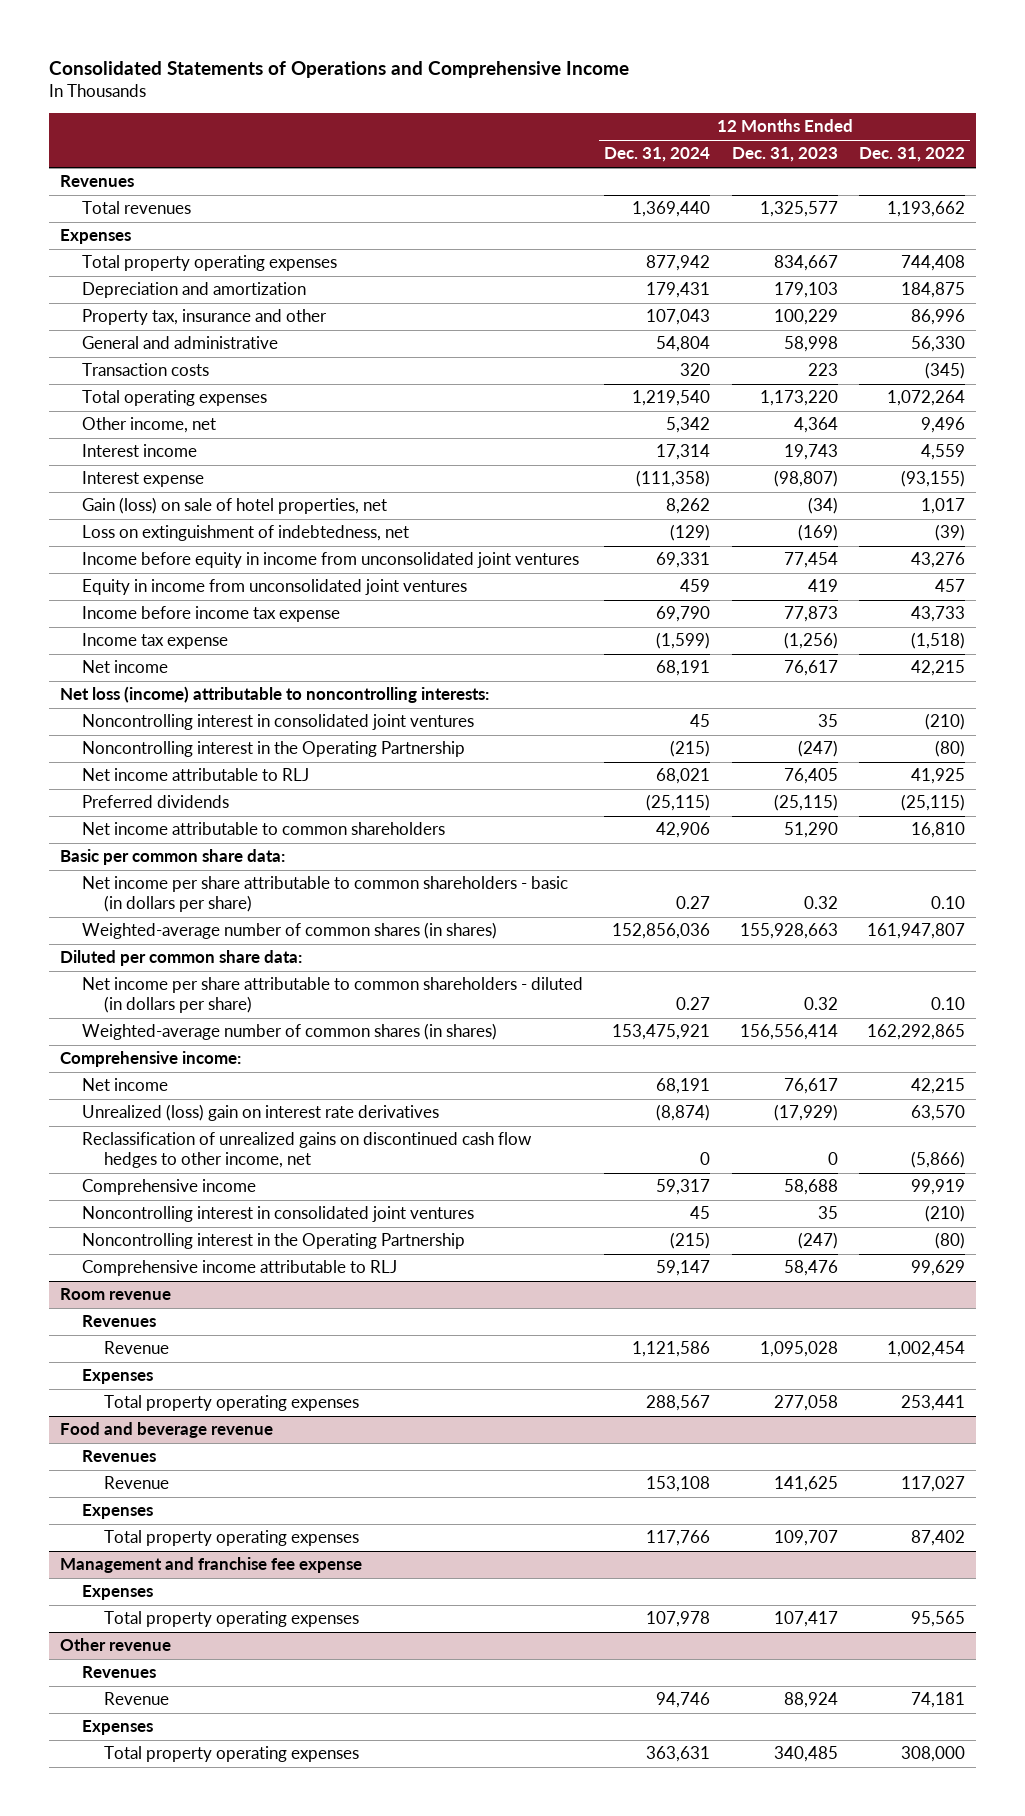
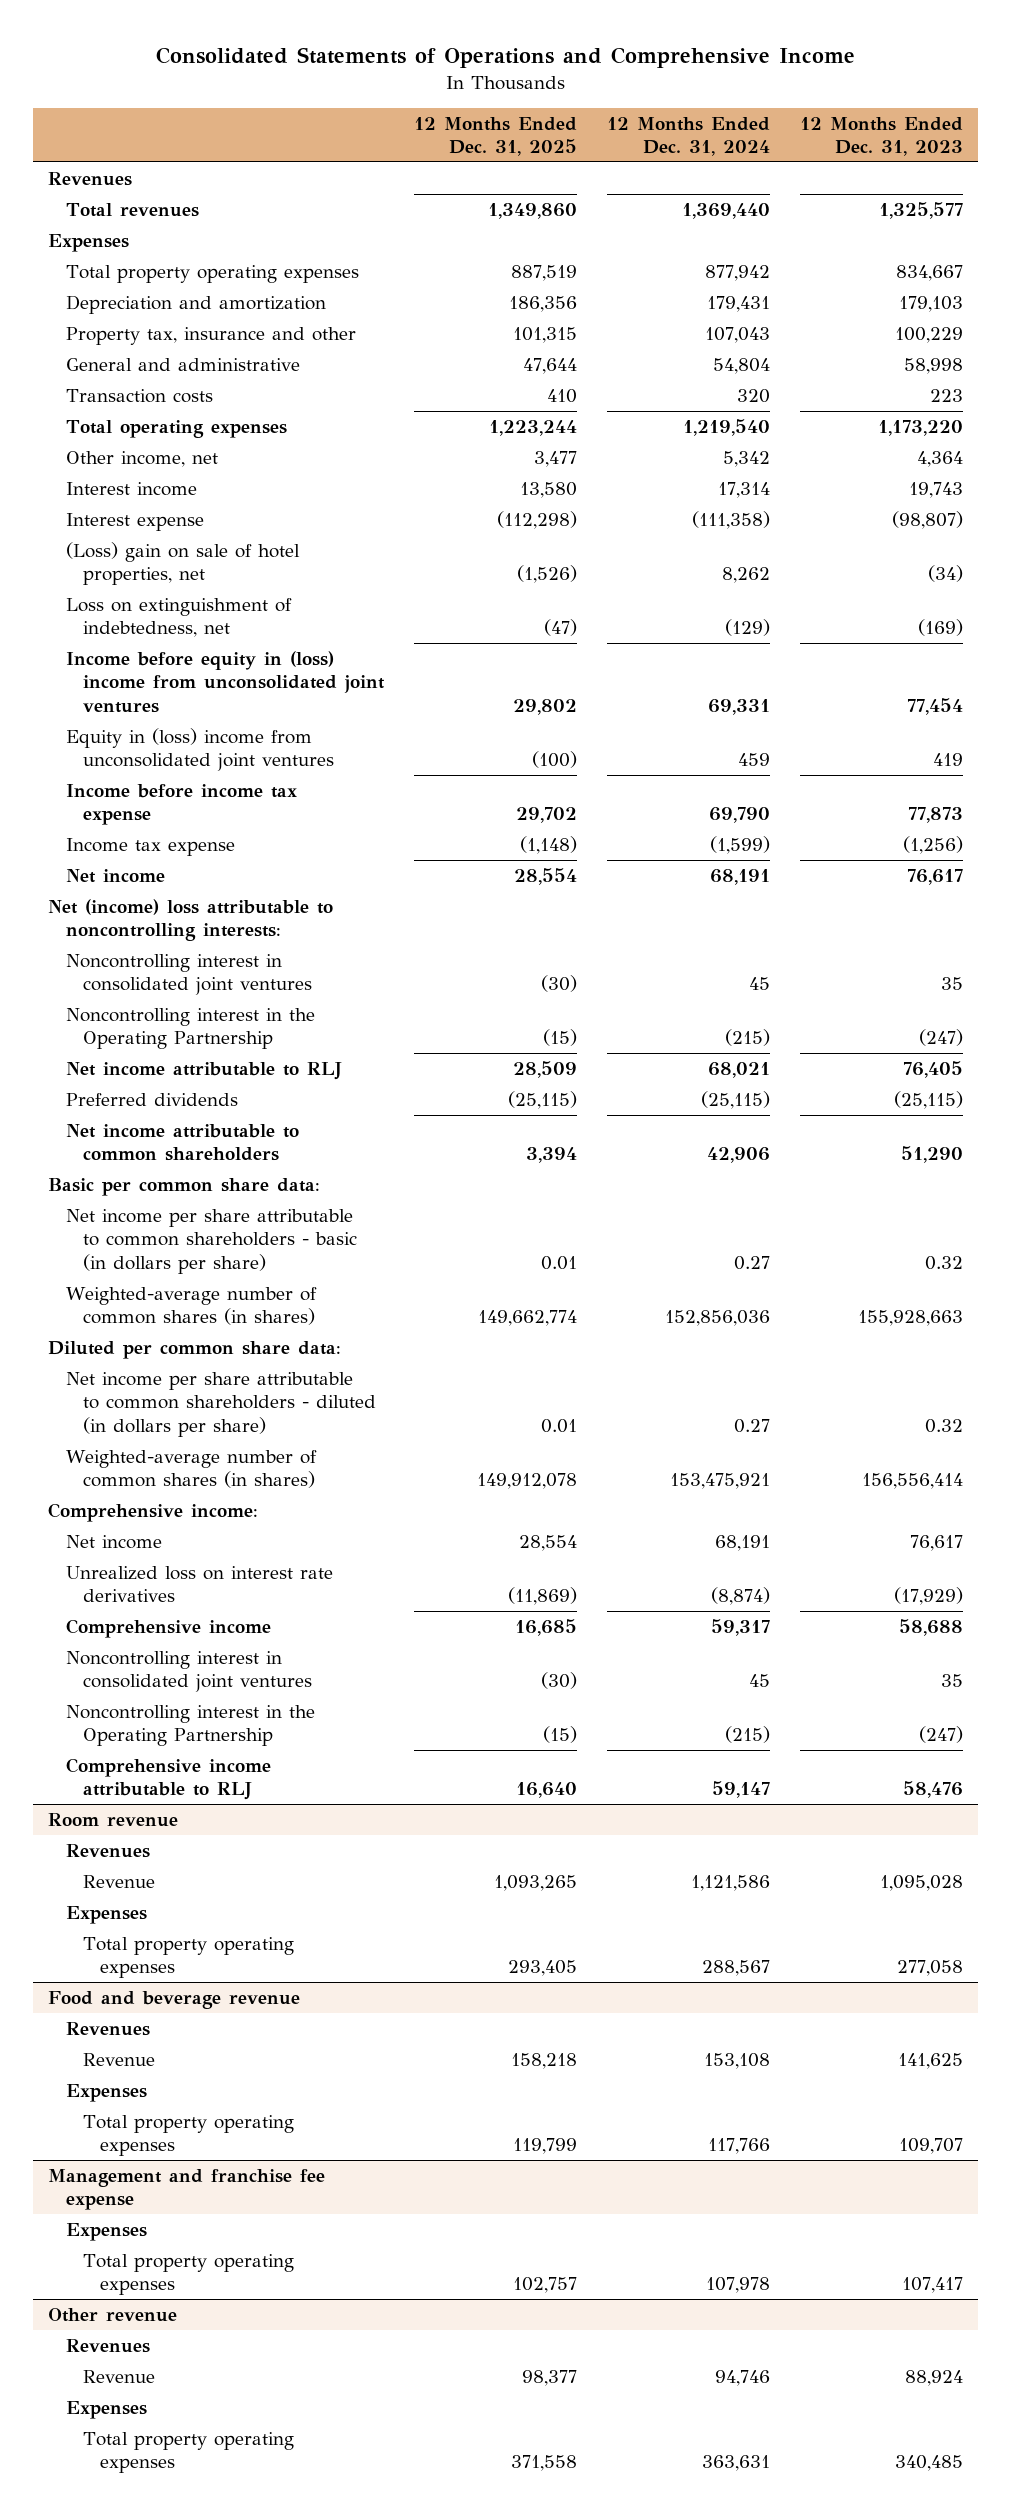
- | 12 Months Ended Dec. 31, 2024 | 12 Months Ended Dec. 31, 2023 | 12 Months Ended Dec. 31, 2022
+ | 12 Months Ended Dec. 31, 2025 | 12 Months Ended Dec. 31, 2024 | 12 Months Ended Dec. 31, 2023
- Gain (loss) on sale of hotel properties, net | 8,262 | (34) | 1,017
+ (Loss) gain on sale of hotel properties, net | (1,526) | 8,262 | (34)
- Income before equity in income from unconsolidated joint ventures | 69,331 | 77,454 | 43,276
- Equity in income from unconsolidated joint ventures | 459 | 419 | 457
+ Income before equity in (loss) income from unconsolidated joint ventures | 29,802 | 69,331 | 77,454
+ Equity in (loss) income from unconsolidated joint ventures | (100) | 459 | 419
- Net loss (income) attributable to noncontrolling interests:
+ Net (income) loss attributable to noncontrolling interests:
- Unrealized (loss) gain on interest rate derivatives | (8,874) | (17,929) | 63,570
- Reclassification of unrealized gains on discontinued cash flow hedges to other income, net | 0 | 0 | (5,866)
+ Unrealized loss on interest rate derivatives | (11,869) | (8,874) | (17,929)

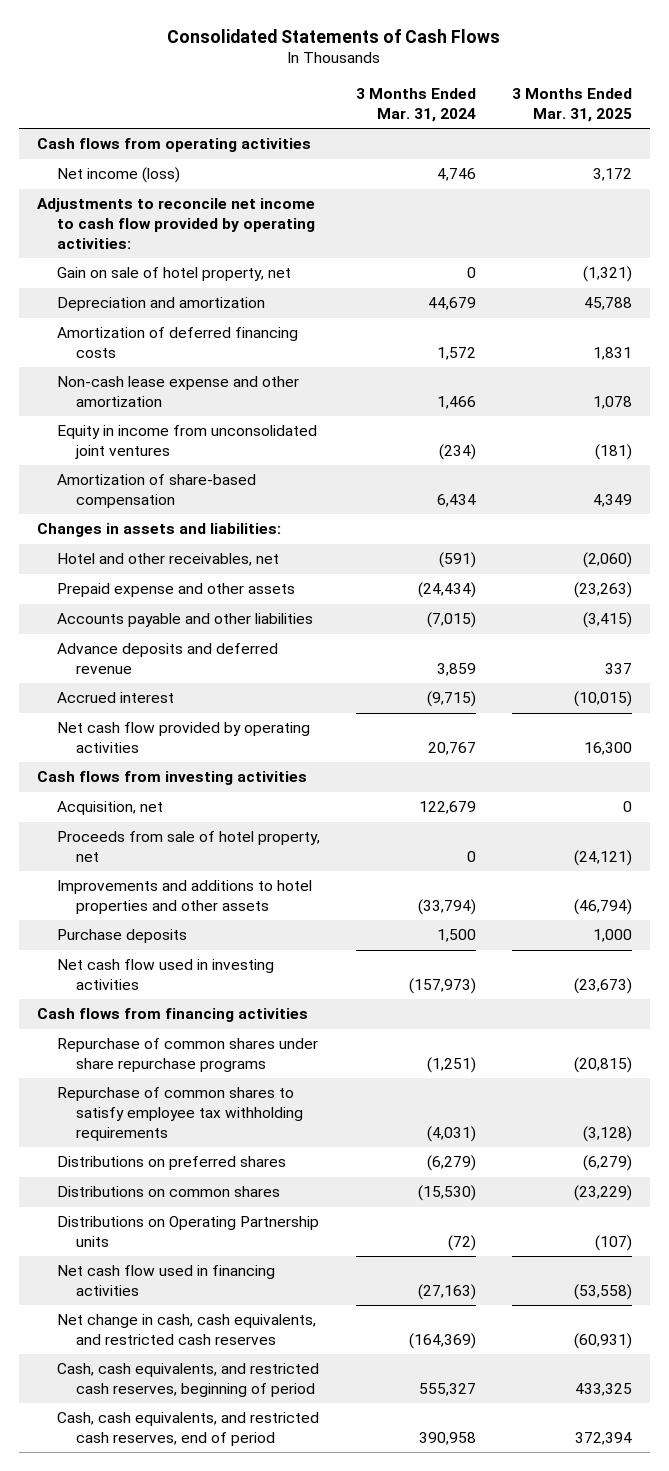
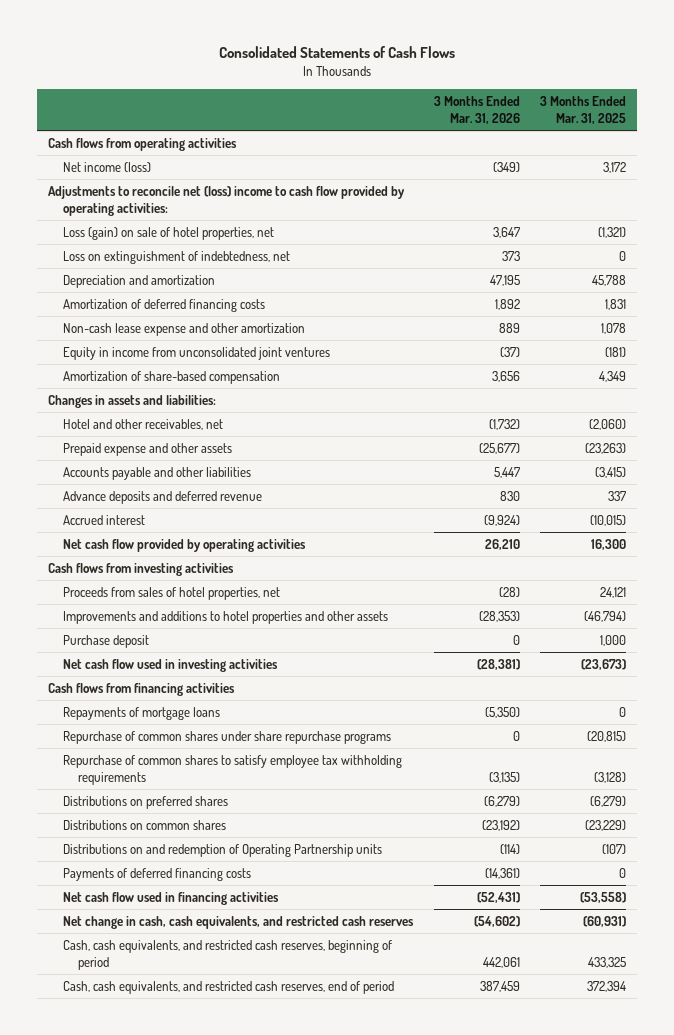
- | 3 Months Ended Mar. 31, 2024 | 3 Months Ended Mar. 31, 2025
+ | 3 Months Ended Mar. 31, 2026 | 3 Months Ended Mar. 31, 2025
- Adjustments to reconcile net income to cash flow provided by operating activities:
- Gain on sale of hotel property, net | 0 | (1,321)
+ Adjustments to reconcile net (loss) income to cash flow provided by operating activities:
+ Loss (gain) on sale of hotel properties, net | 3,647 | (1,321)
+ Loss on extinguishment of indebtedness, net | 373 | 0
- Acquisition, net | 122,679 | 0
- Proceeds from sale of hotel property, net | 0 | (24,121)
+ Proceeds from sales of hotel properties, net | (28) | 24,121
- Purchase deposits | 1,500 | 1,000
+ Purchase deposit | 0 | 1,000
+ Repayments of mortgage loans | (5,350) | 0
- Distributions on Operating Partnership units | (72) | (107)
+ Distributions on and redemption of Operating Partnership units | (114) | (107)
+ Payments of deferred financing costs | (14,361) | 0

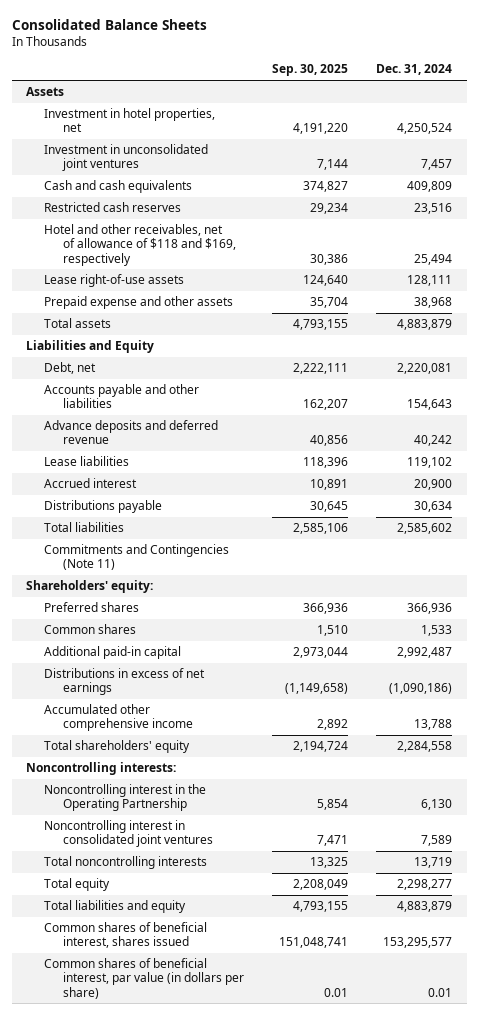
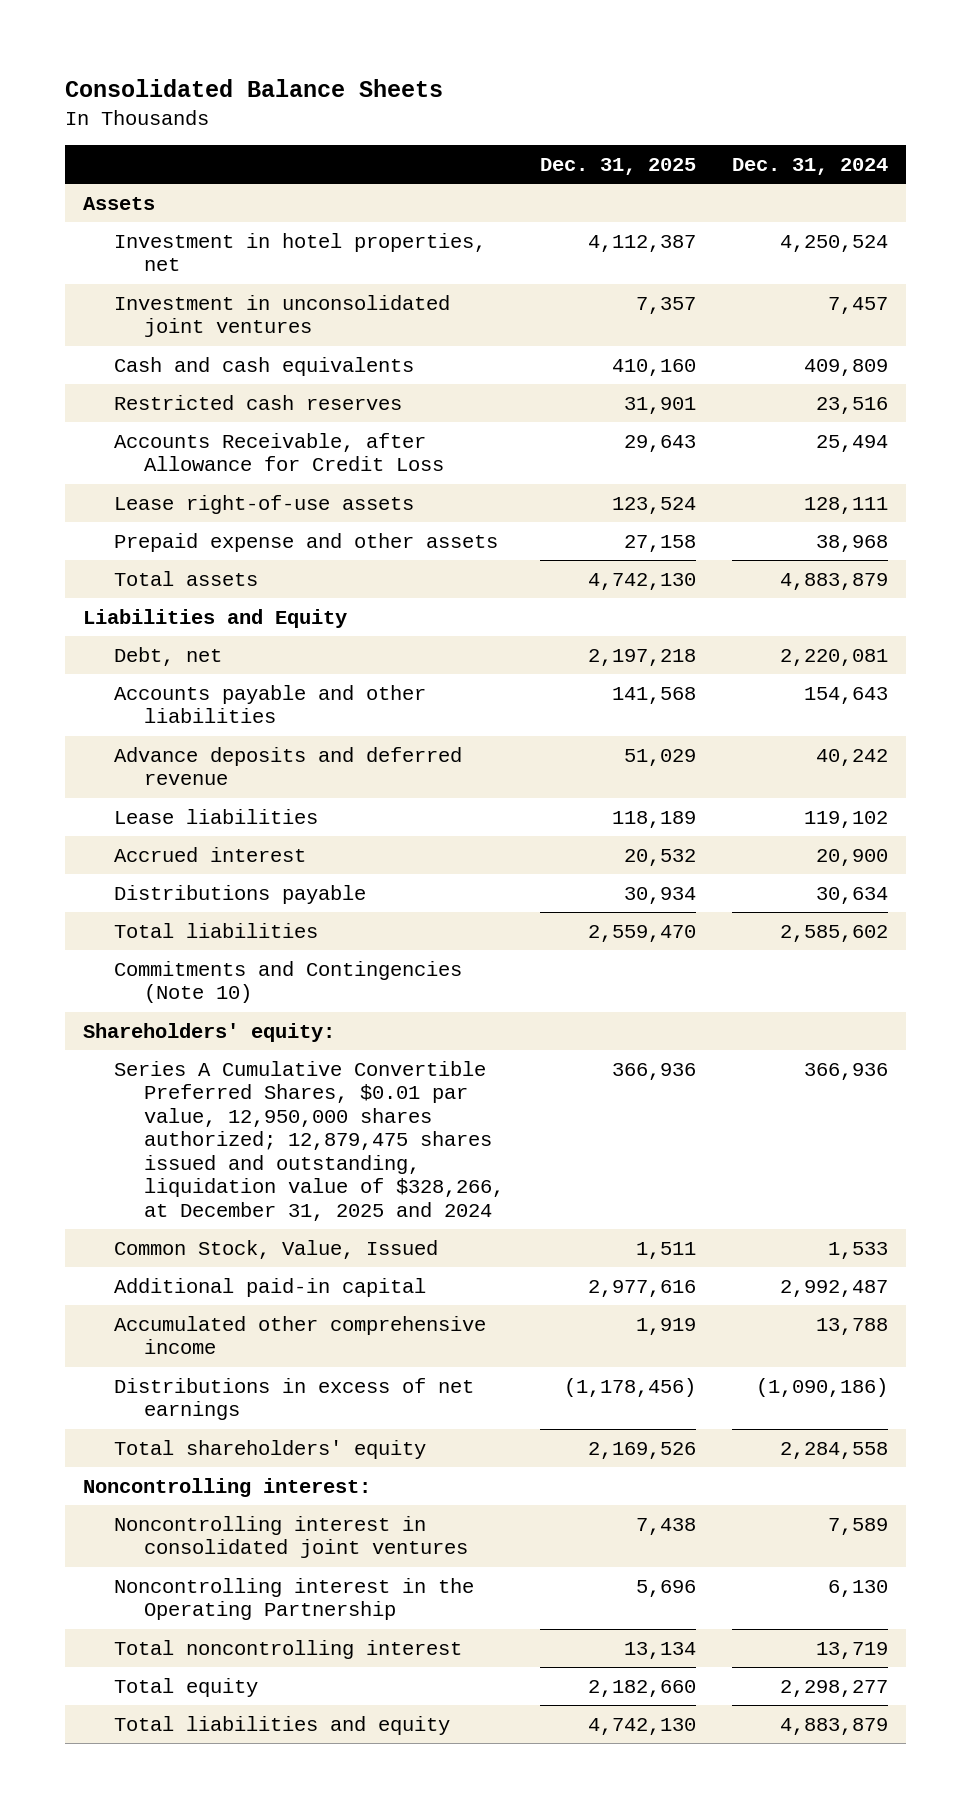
- | Sep. 30, 2025 | Dec. 31, 2024
+ | Dec. 31, 2025 | Dec. 31, 2024
- Hotel and other receivables, net of allowance of $118 and $169, respectively | 30,386 | 25,494
+ Accounts Receivable, after Allowance for Credit Loss | 29,643 | 25,494
- Commitments and Contingencies (Note 11)
+ Commitments and Contingencies (Note 10)
- Preferred shares | 366,936 | 366,936
- Common shares | 1,510 | 1,533
+ Series A Cumulative Convertible Preferred Shares, $0.01 par value, 12,950,000 shares authorized; 12,879,475 shares issued and outstanding, liquidation value of $328,266, at December 31, 2025 and 2024 | 366,936 | 366,936
+ Common Stock, Value, Issued | 1,511 | 1,533
moved down: Distributions in excess of net earnings | (1,178,456) | (1,090,186)
- Noncontrolling interests:
+ Noncontrolling interest:
- Total noncontrolling interests | 13,325 | 13,719
moved down: Noncontrolling interest in the Operating Partnership | 5,696 | 6,130
+ Total noncontrolling interest | 13,134 | 13,719
- Common shares of beneficial interest, shares issued | 151,048,741 | 153,295,577
- Common shares of beneficial interest, par value (in dollars per share) | 0.01 | 0.01

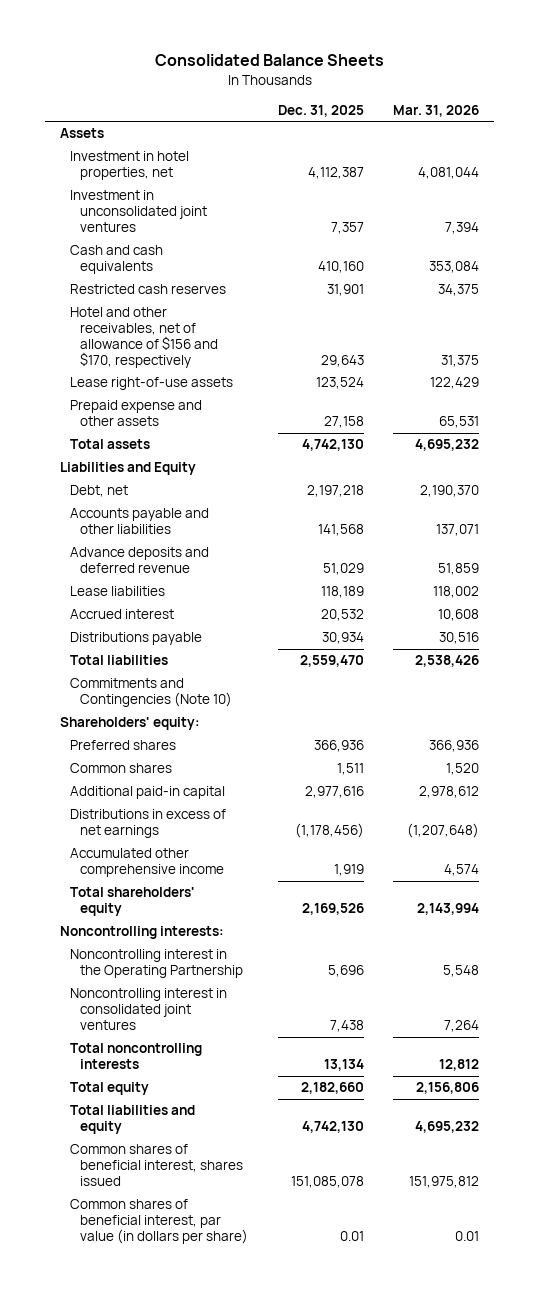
- | Dec. 31, 2025 | Dec. 31, 2024
+ | Dec. 31, 2025 | Mar. 31, 2026
- Accounts Receivable, after Allowance for Credit Loss | 29,643 | 25,494
+ Hotel and other receivables, net of allowance of $156 and $170, respectively | 29,643 | 31,375
- Series A Cumulative Convertible Preferred Shares, $0.01 par value, 12,950,000 shares authorized; 12,879,475 shares issued and outstanding, liquidation value of $328,266, at December 31, 2025 and 2024 | 366,936 | 366,936
- Common Stock, Value, Issued | 1,511 | 1,533
+ Preferred shares | 366,936 | 366,936
+ Common shares | 1,511 | 1,520
moved down: Accumulated other comprehensive income | 1,919 | 4,574
- Noncontrolling interest:
+ Noncontrolling interests:
- Total noncontrolling interest | 13,134 | 13,719
moved down: Noncontrolling interest in consolidated joint ventures | 7,438 | 7,264
+ Total noncontrolling interests | 13,134 | 12,812
+ Common shares of beneficial interest, shares issued | 151,085,078 | 151,975,812
+ Common shares of beneficial interest, par value (in dollars per share) | 0.01 | 0.01

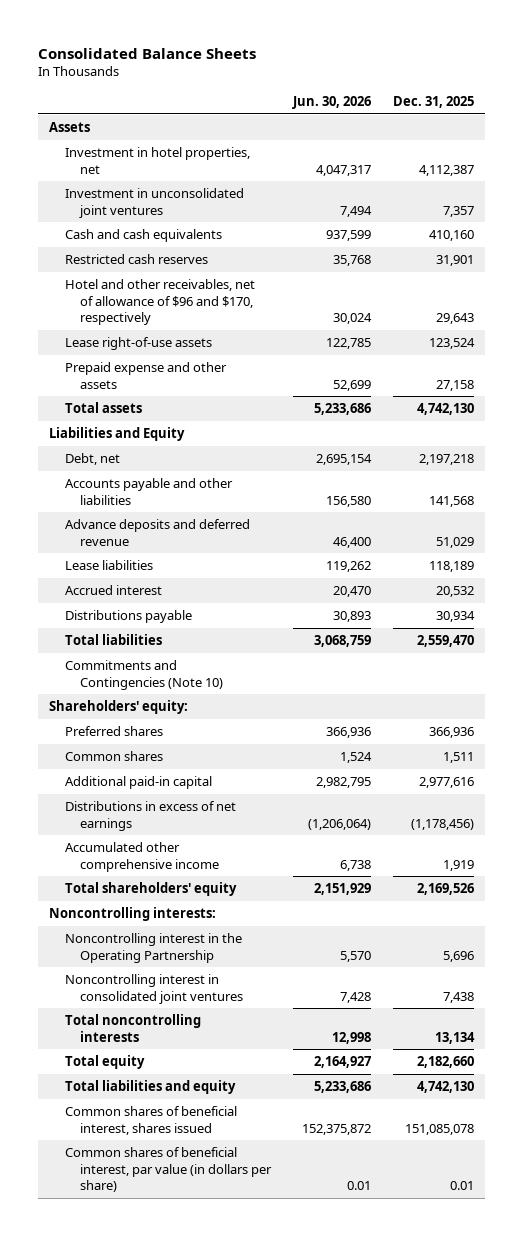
- | Dec. 31, 2025 | Mar. 31, 2026
+ | Jun. 30, 2026 | Dec. 31, 2025
- Hotel and other receivables, net of allowance of $156 and $170, respectively | 29,643 | 31,375
+ Hotel and other receivables, net of allowance of $96 and $170, respectively | 30,024 | 29,643

